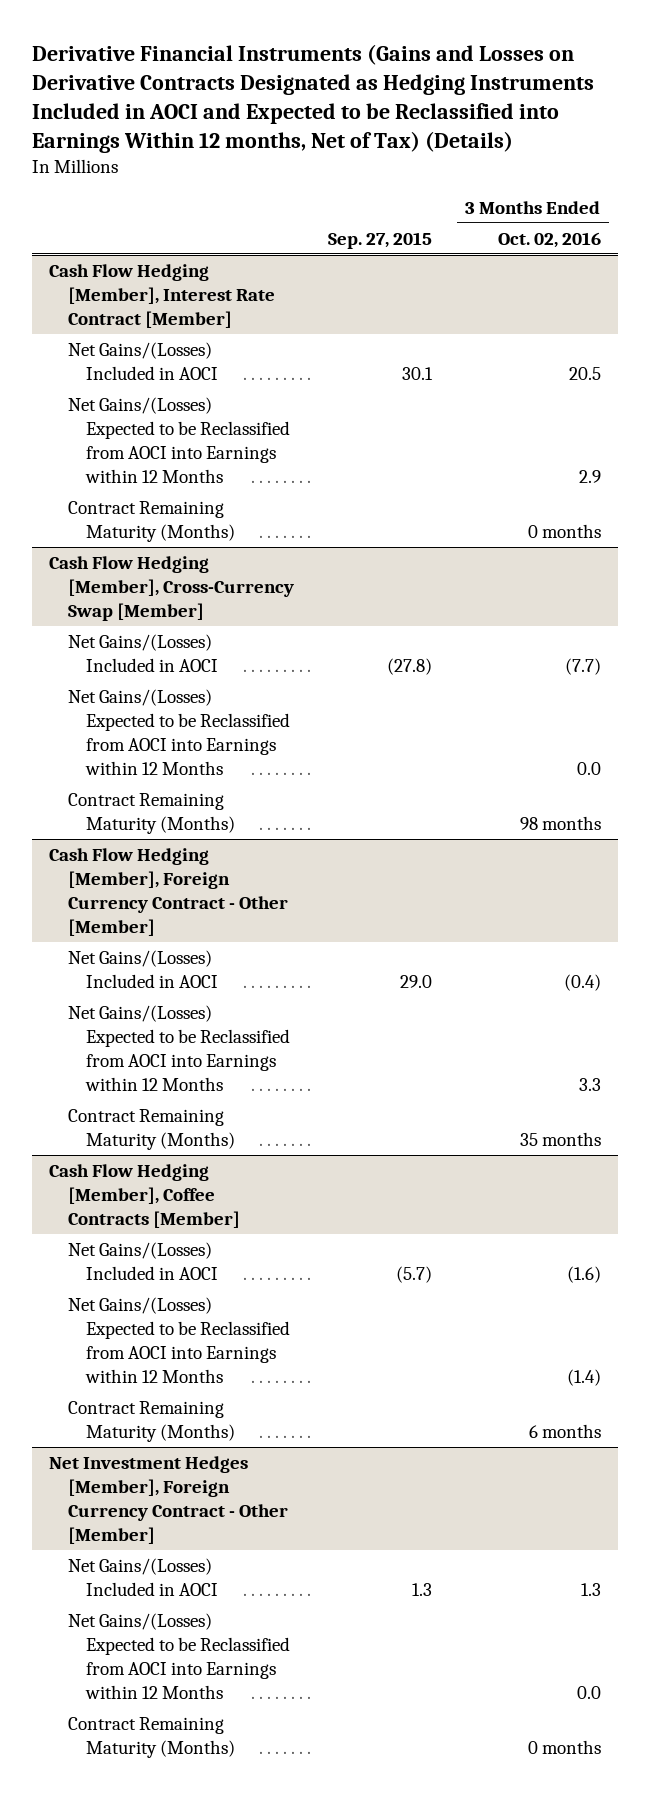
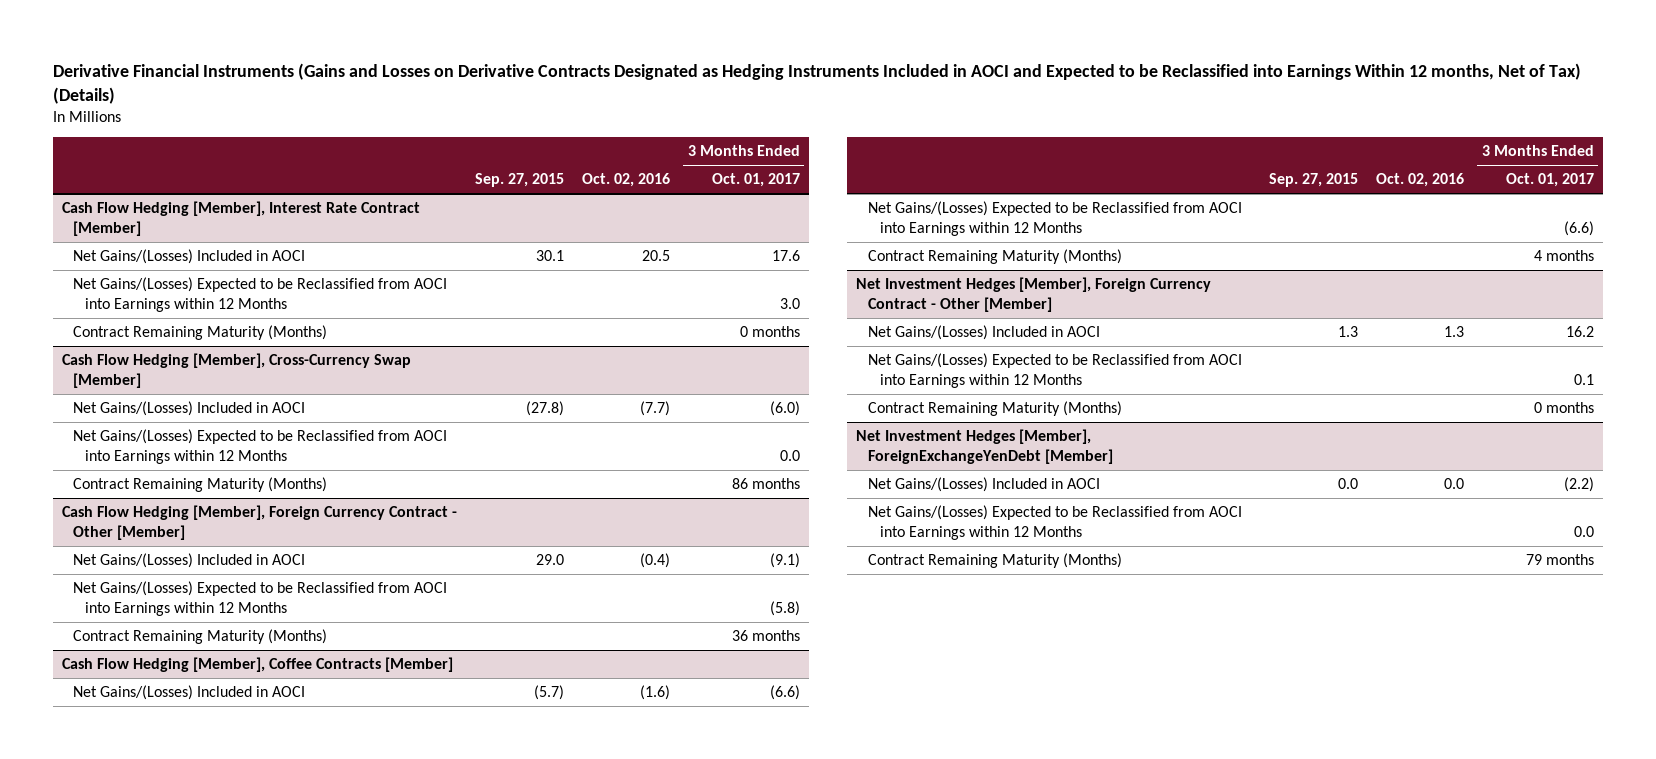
- | Sep. 27, 2015 | 3 Months Ended Oct. 02, 2016
+ | Sep. 27, 2015 | Oct. 02, 2016 | 3 Months Ended Oct. 01, 2017
+ Net Investment Hedges [Member], ForeignExchangeYenDebt [Member]
+ Net Gains/(Losses) Included in AOCI | 0.0 | 0.0 | (2.2)
+ Net Gains/(Losses) Expected to be Reclassified from AOCI into Earnings within 12 Months | | | 0.0
+ Contract Remaining Maturity (Months) | | | 79 months

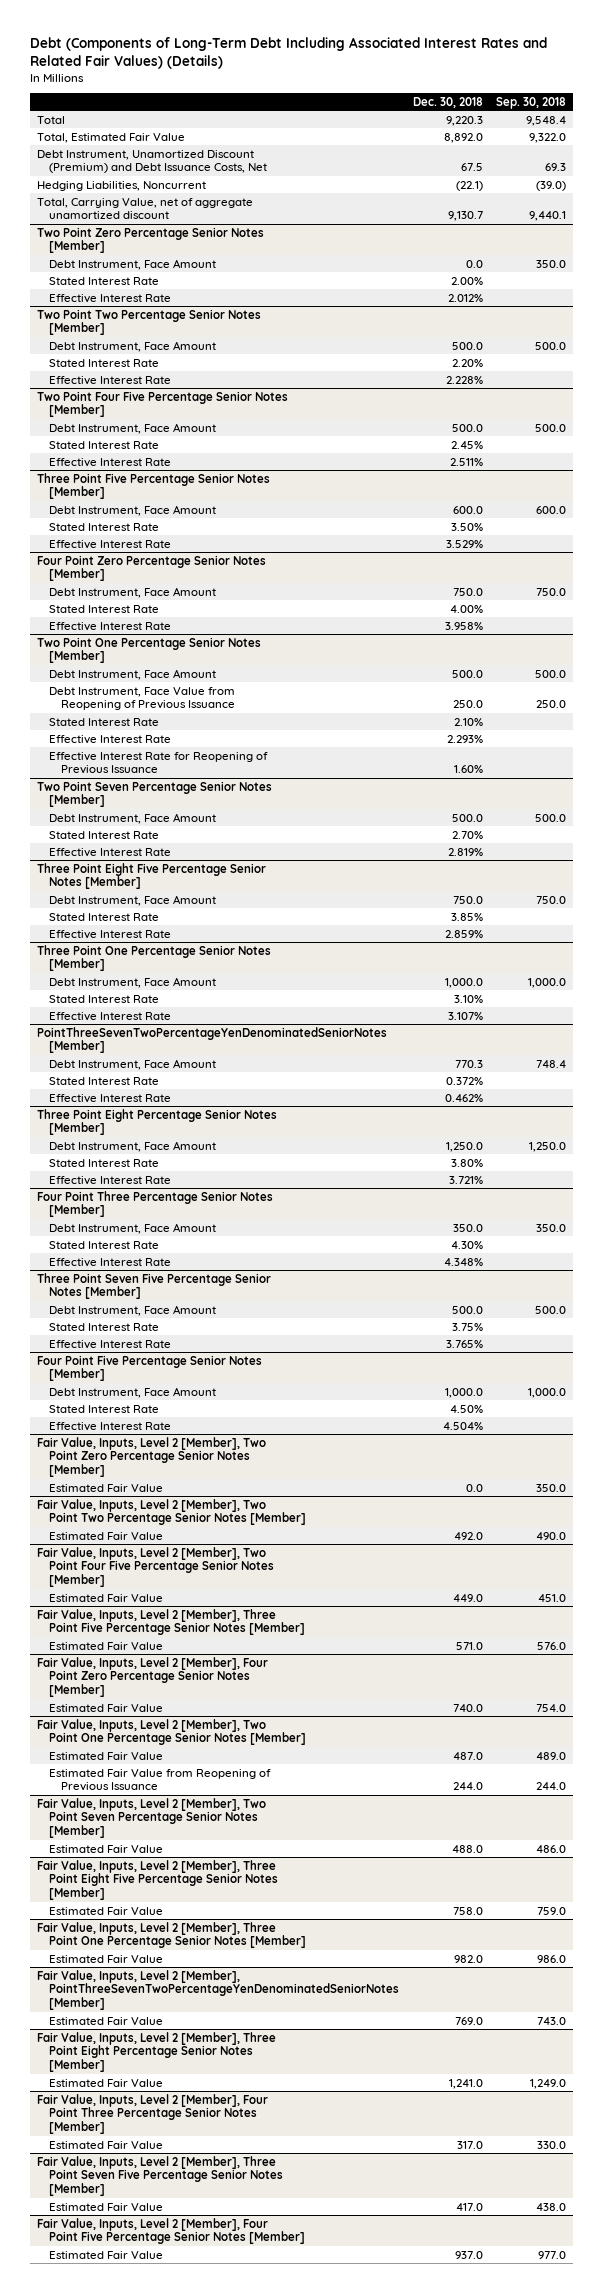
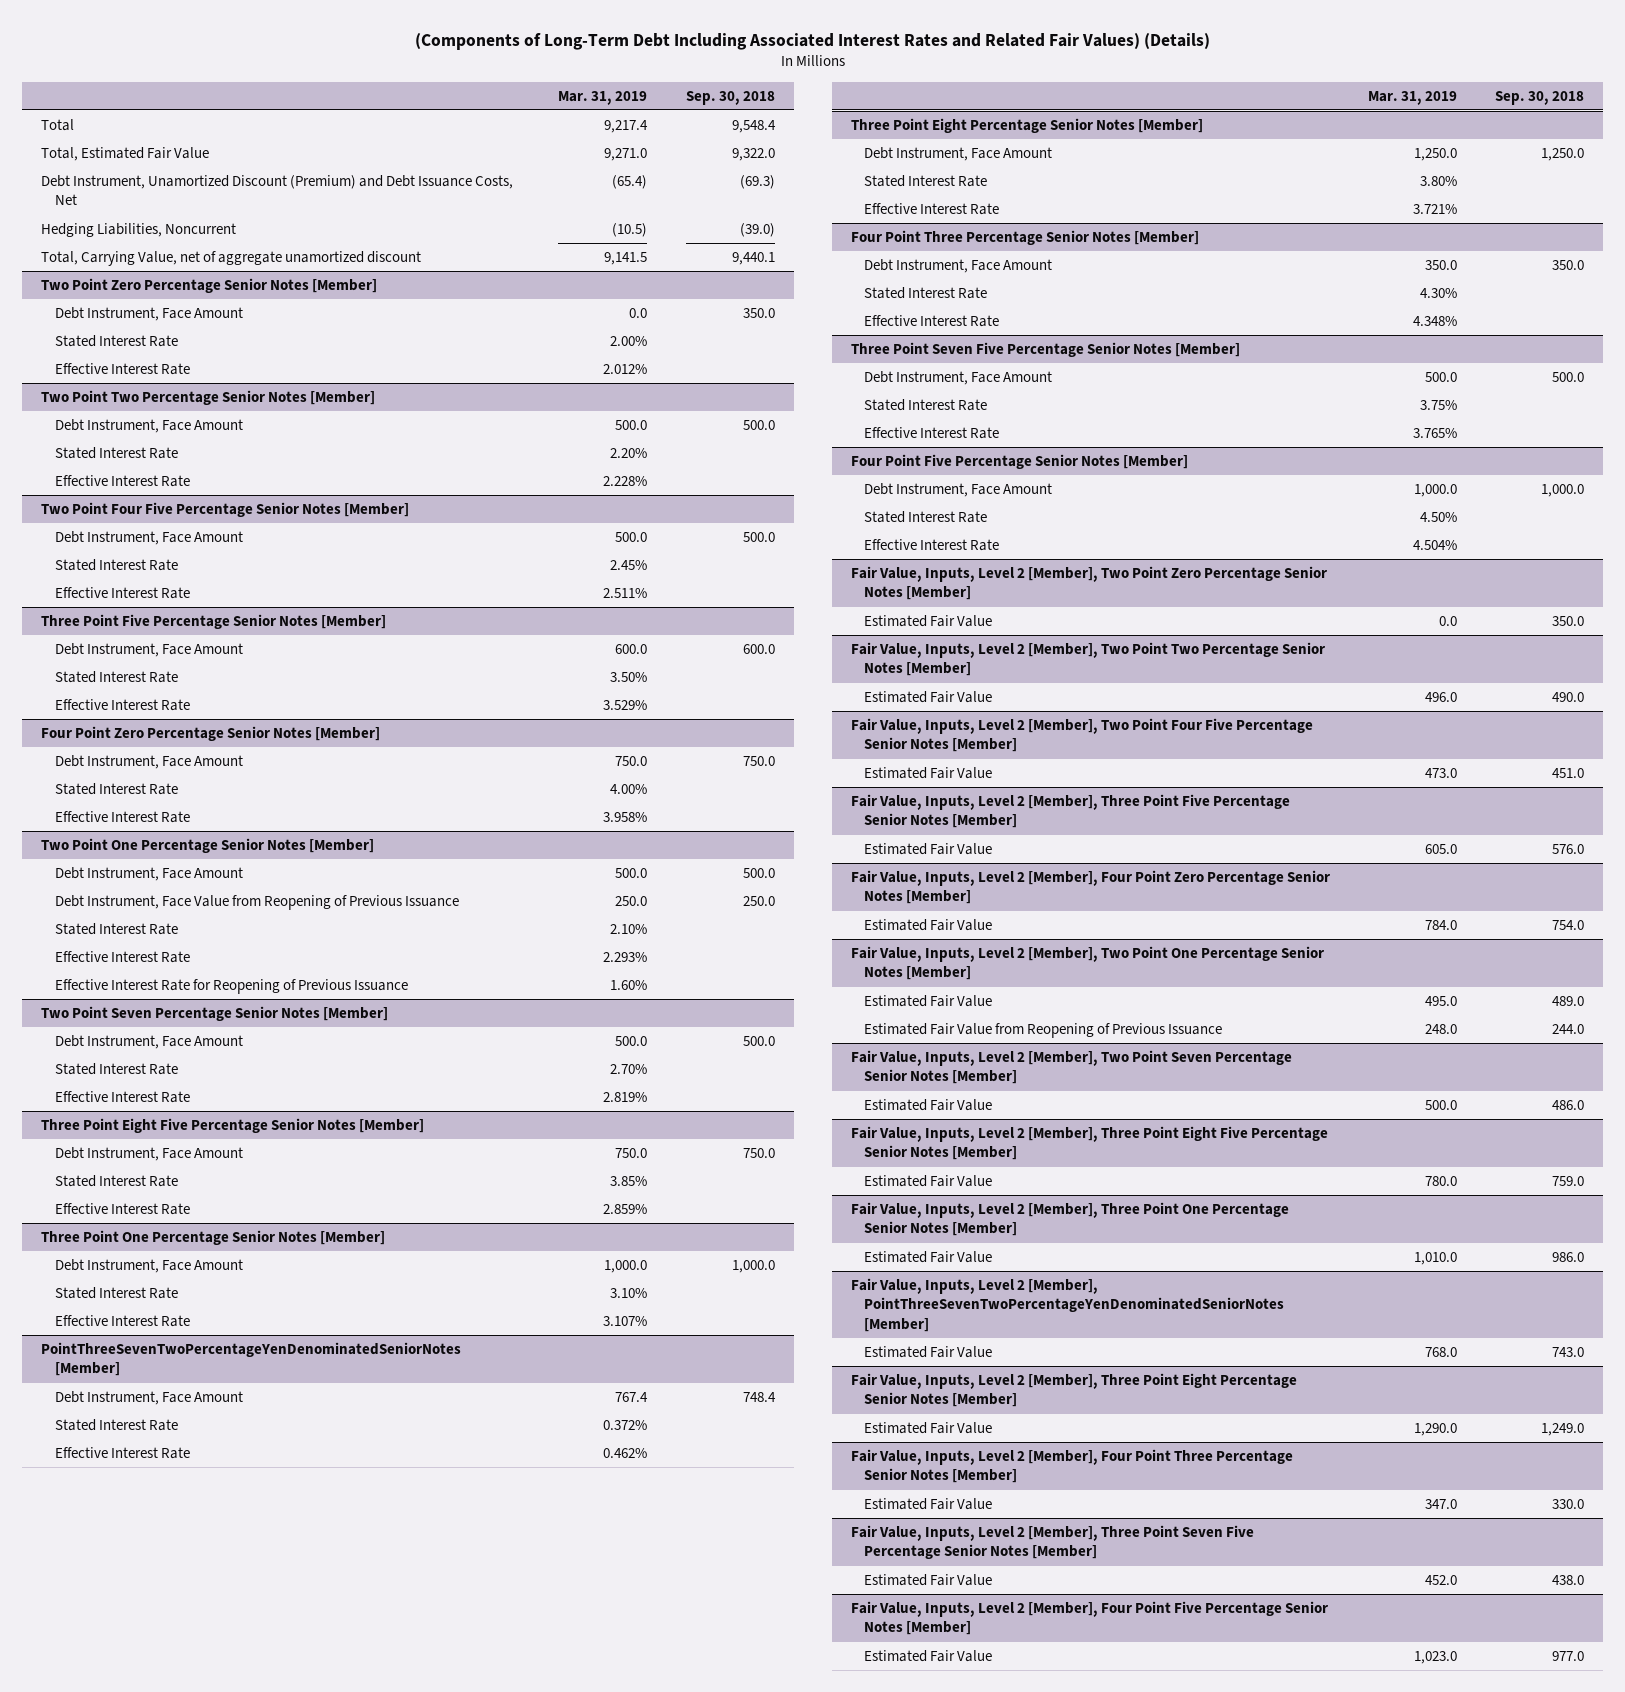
- Debt (Components of Long-Term Debt Including Associated Interest Rates and Related Fair Values) (Details)
+ (Components of Long-Term Debt Including Associated Interest Rates and Related Fair Values) (Details)
- | Dec. 30, 2018 | Sep. 30, 2018
+ | Mar. 31, 2019 | Sep. 30, 2018
- Debt Instrument, Unamortized Discount (Premium) and Debt Issuance Costs, Net | 67.5 | 69.3
+ Debt Instrument, Unamortized Discount (Premium) and Debt Issuance Costs, Net | (65.4) | (69.3)

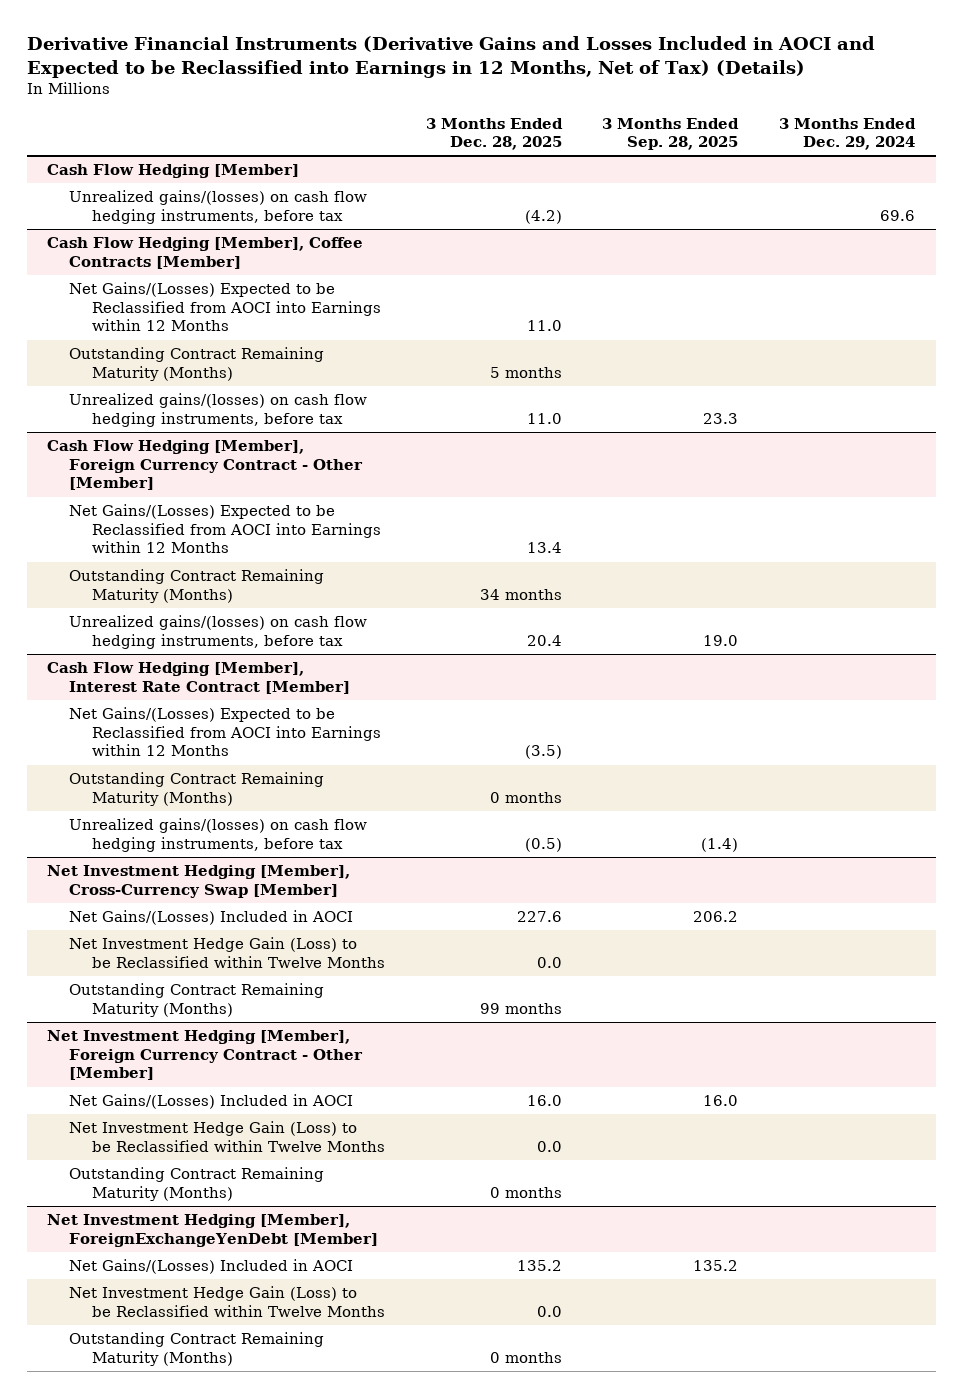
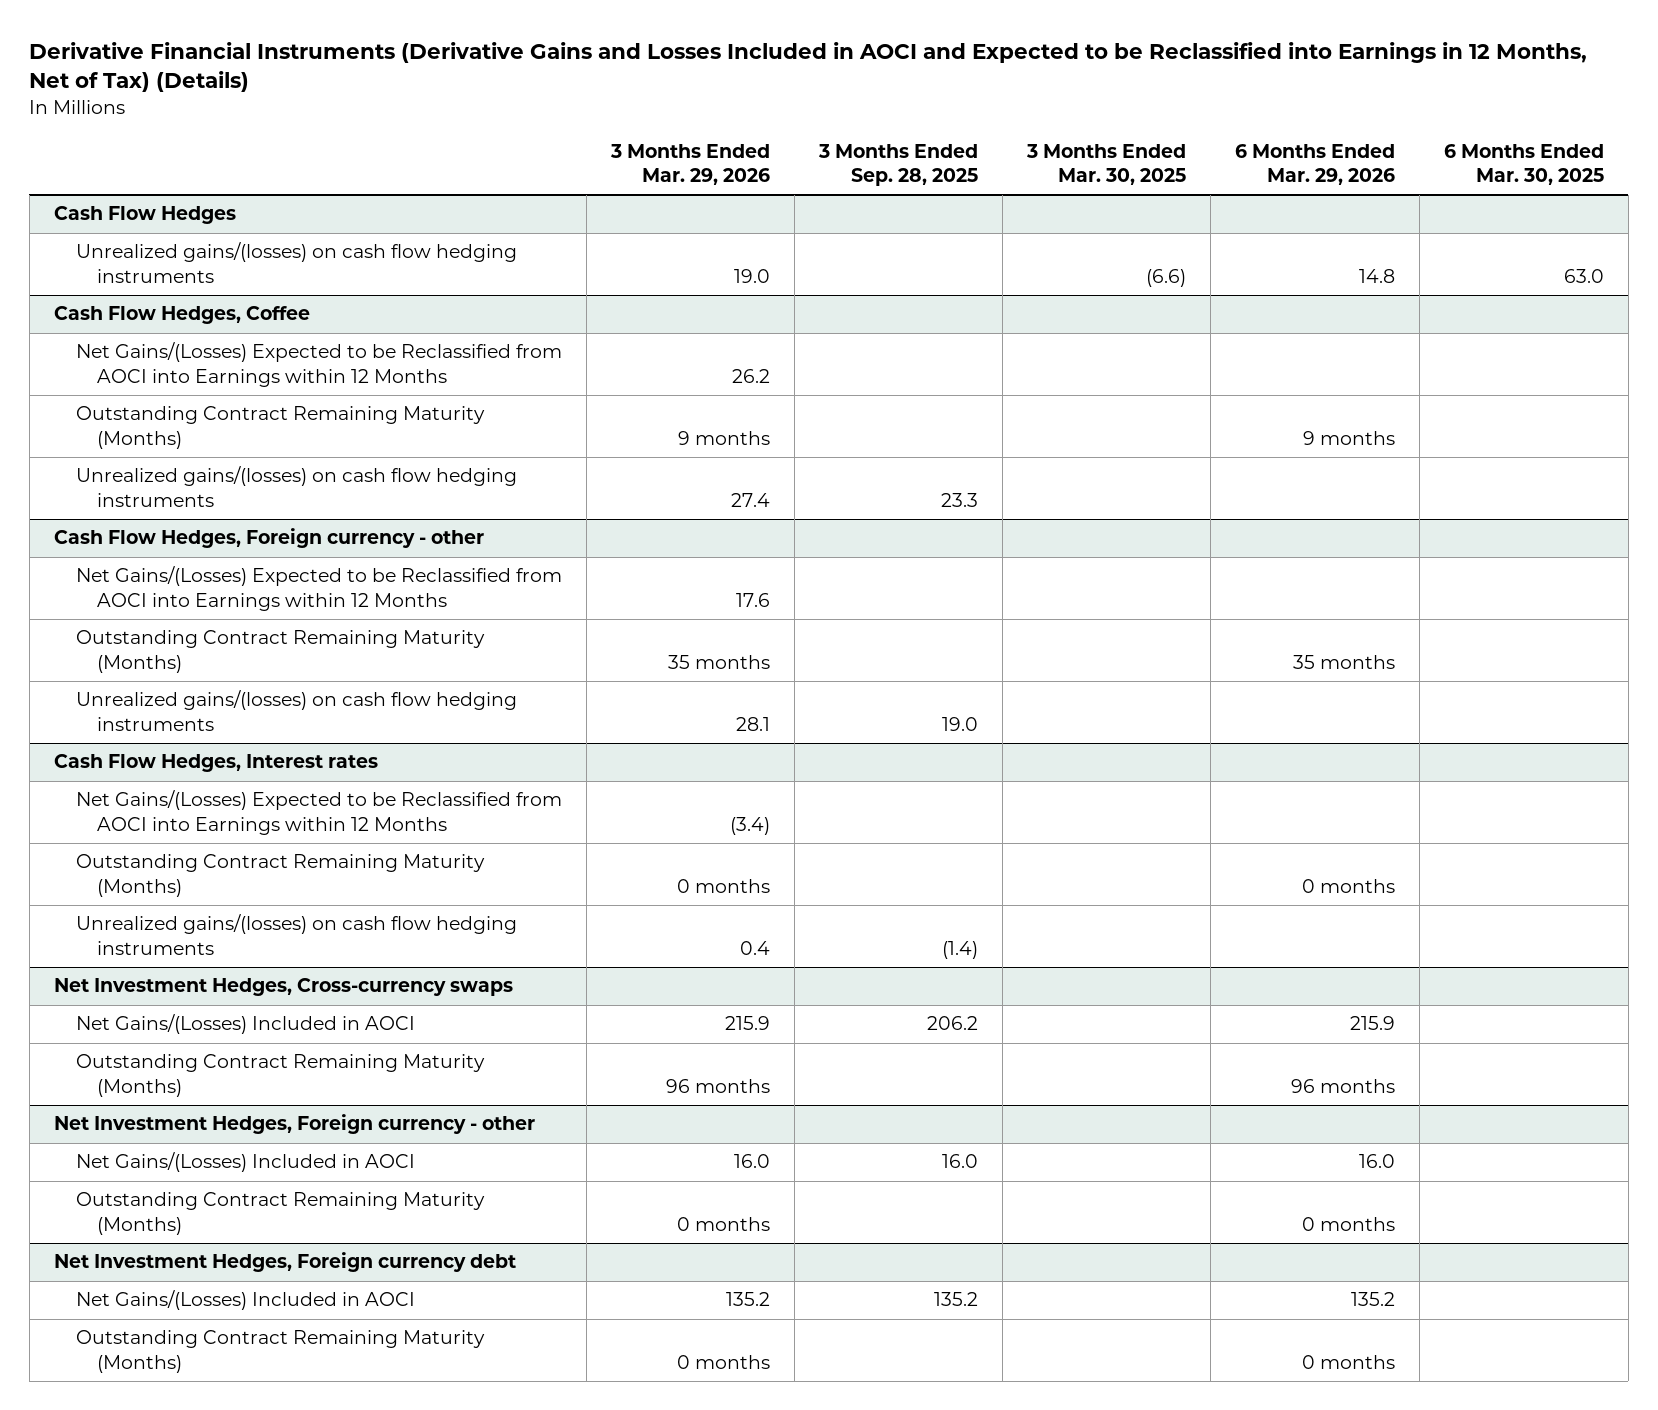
- | 3 Months Ended Dec. 28, 2025 | 3 Months Ended Sep. 28, 2025 | 3 Months Ended Dec. 29, 2024
+ | 3 Months Ended Mar. 29, 2026 | 3 Months Ended Sep. 28, 2025 | 3 Months Ended Mar. 30, 2025 | 6 Months Ended Mar. 29, 2026 | 6 Months Ended Mar. 30, 2025
- Cash Flow Hedging [Member]
- Unrealized gains/(losses) on cash flow hedging instruments, before tax | (4.2) | | 69.6
- Cash Flow Hedging [Member], Coffee Contracts [Member]
+ Cash Flow Hedges
+ Unrealized gains/(losses) on cash flow hedging instruments | 19.0 | | (6.6) | 14.8 | 63.0
+ Cash Flow Hedges, Coffee
- Unrealized gains/(losses) on cash flow hedging instruments, before tax | 11.0 | 23.3 |
- Cash Flow Hedging [Member], Foreign Currency Contract - Other [Member]
+ Unrealized gains/(losses) on cash flow hedging instruments | 27.4 | 23.3 | | |
+ Cash Flow Hedges, Foreign currency - other
- Unrealized gains/(losses) on cash flow hedging instruments, before tax | 20.4 | 19.0 |
- Cash Flow Hedging [Member], Interest Rate Contract [Member]
- Net Gains/(Losses) Expected to be Reclassified from AOCI into Earnings within 12 Months | (3.5) | |
- Outstanding Contract Remaining Maturity (Months) | 0 months | |
- Unrealized gains/(losses) on cash flow hedging instruments, before tax | (0.5) | (1.4) |
- Net Investment Hedging [Member], Cross-Currency Swap [Member]
+ Unrealized gains/(losses) on cash flow hedging instruments | 28.1 | 19.0 | | |
+ Cash Flow Hedges, Interest rates
+ Net Gains/(Losses) Expected to be Reclassified from AOCI into Earnings within 12 Months | (3.4) | | | |
+ Outstanding Contract Remaining Maturity (Months) | 0 months | | | 0 months |
+ Unrealized gains/(losses) on cash flow hedging instruments | 0.4 | (1.4) | | |
+ Net Investment Hedges, Cross-currency swaps
- Net Investment Hedge Gain (Loss) to be Reclassified within Twelve Months | 0.0 | |
- Net Investment Hedging [Member], Foreign Currency Contract - Other [Member]
+ Net Investment Hedges, Foreign currency - other
- Net Investment Hedge Gain (Loss) to be Reclassified within Twelve Months | 0.0 | |
- Net Investment Hedging [Member], ForeignExchangeYenDebt [Member]
+ Net Investment Hedges, Foreign currency debt
- Net Investment Hedge Gain (Loss) to be Reclassified within Twelve Months | 0.0 | |

